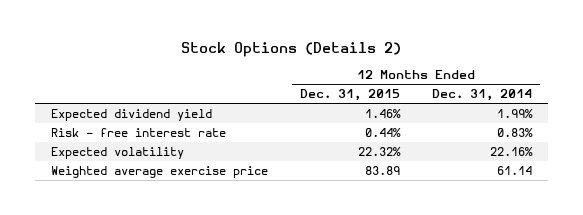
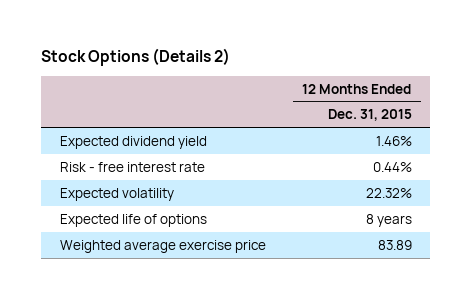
- | 12 Months Ended Dec. 31, 2015 | 12 Months Ended Dec. 31, 2014
+ | 12 Months Ended Dec. 31, 2015
+ Expected life of options | 8 years

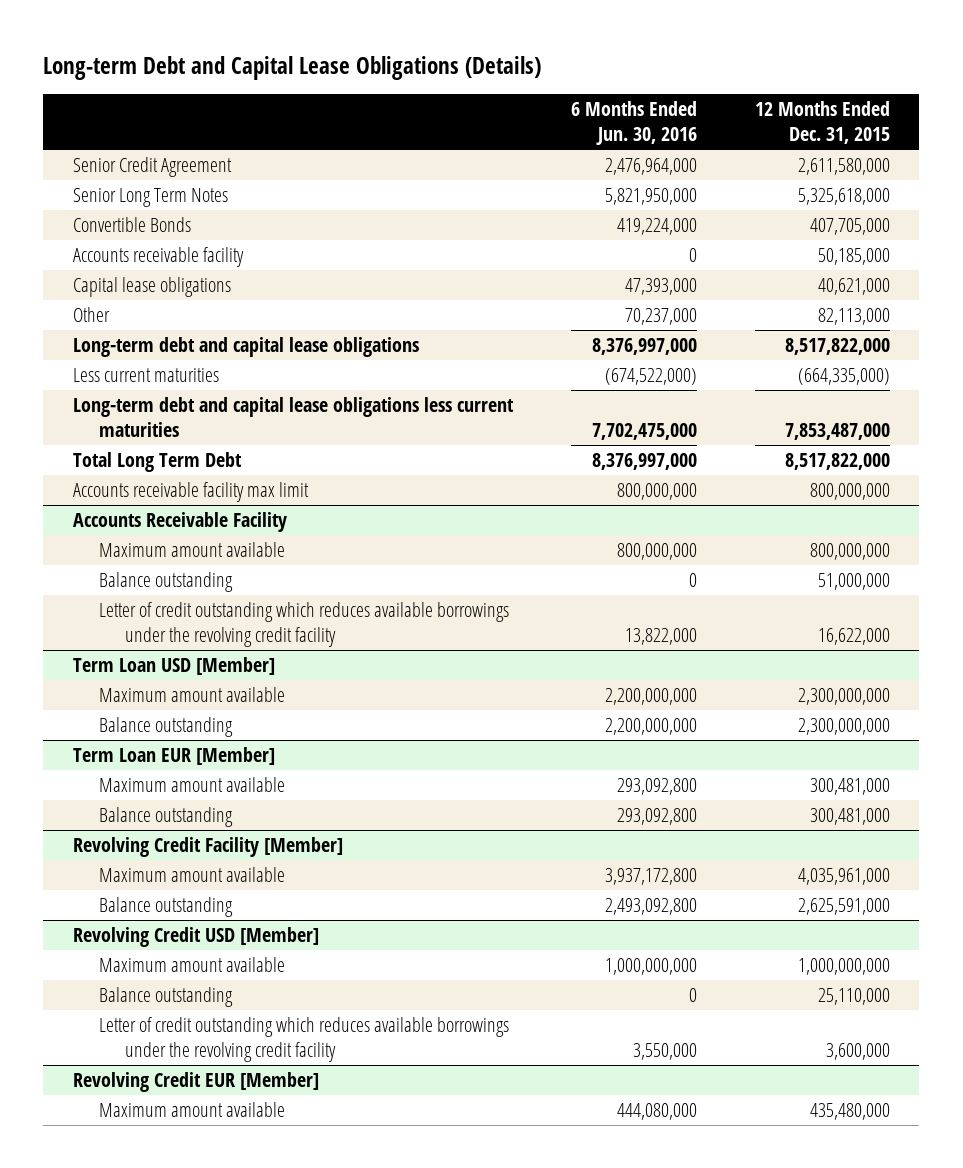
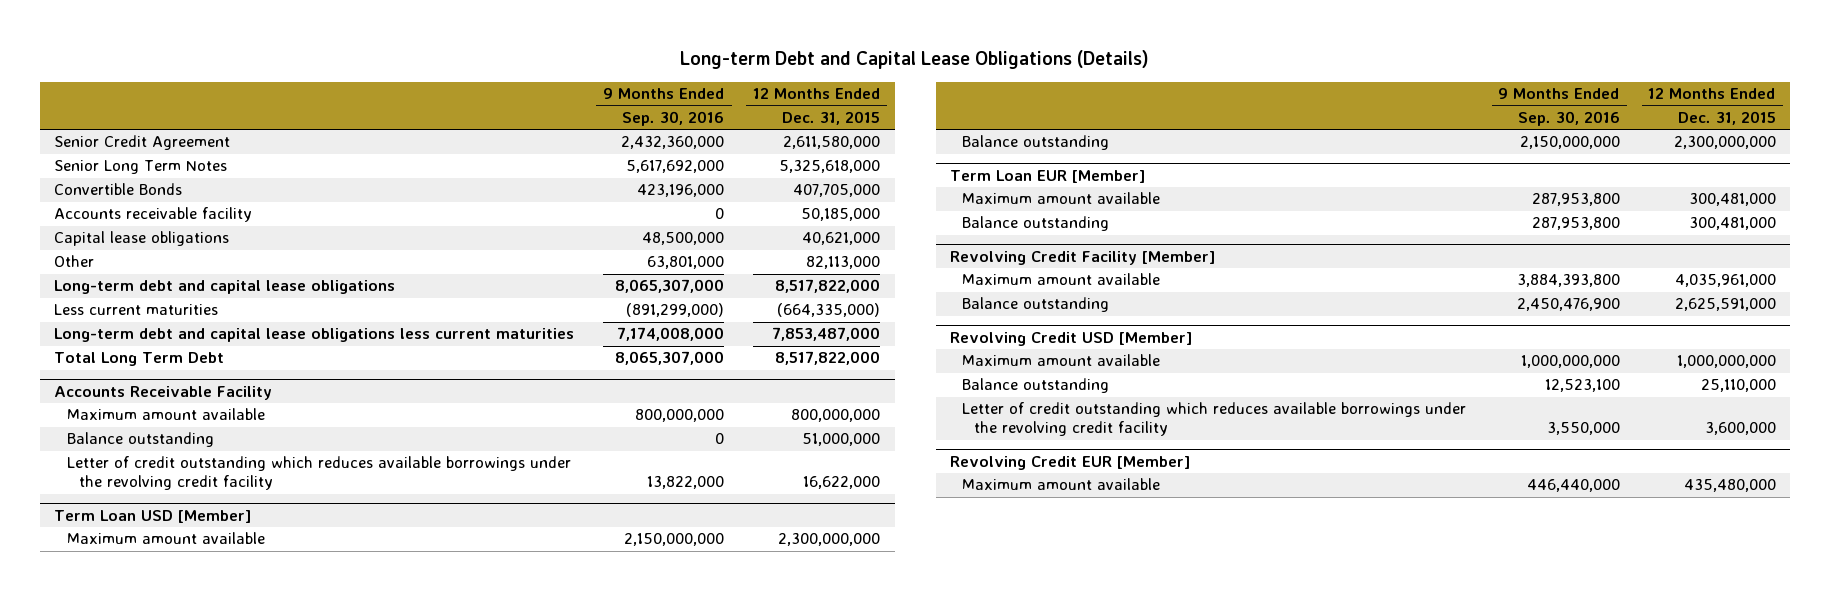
- | 6 Months Ended Jun. 30, 2016 | 12 Months Ended Dec. 31, 2015
+ | 9 Months Ended Sep. 30, 2016 | 12 Months Ended Dec. 31, 2015
- Accounts receivable facility max limit | 800,000,000 | 800,000,000

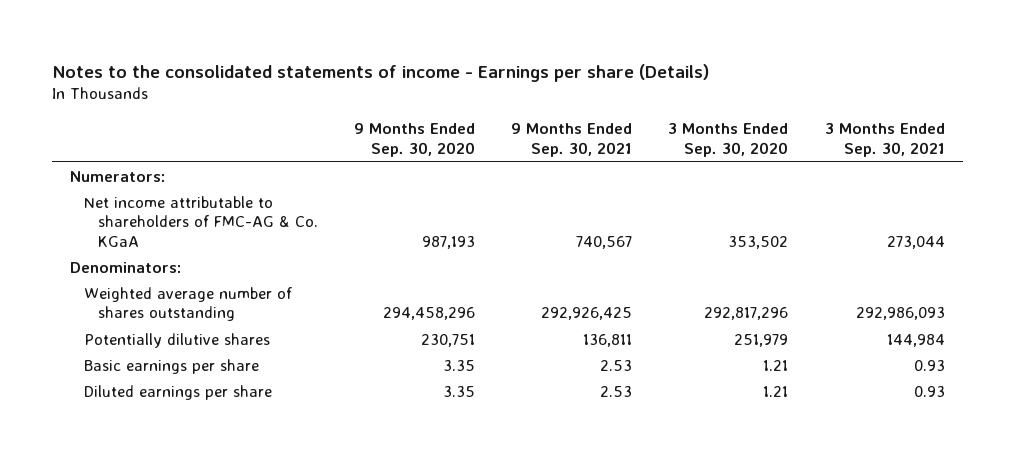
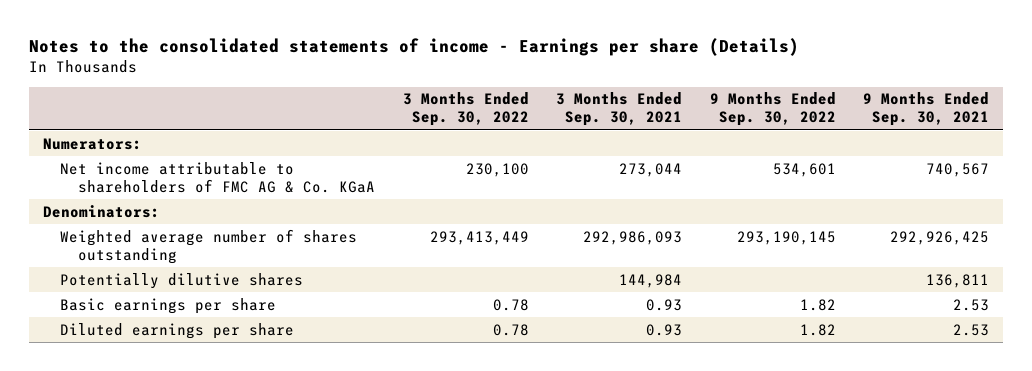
- | 9 Months Ended Sep. 30, 2020 | 9 Months Ended Sep. 30, 2021 | 3 Months Ended Sep. 30, 2020 | 3 Months Ended Sep. 30, 2021
+ | 3 Months Ended Sep. 30, 2022 | 3 Months Ended Sep. 30, 2021 | 9 Months Ended Sep. 30, 2022 | 9 Months Ended Sep. 30, 2021
- Net income attributable to shareholders of FMC-AG & Co. KGaA | 987,193 | 740,567 | 353,502 | 273,044
+ Net income attributable to shareholders of FMC AG & Co. KGaA | 230,100 | 273,044 | 534,601 | 740,567

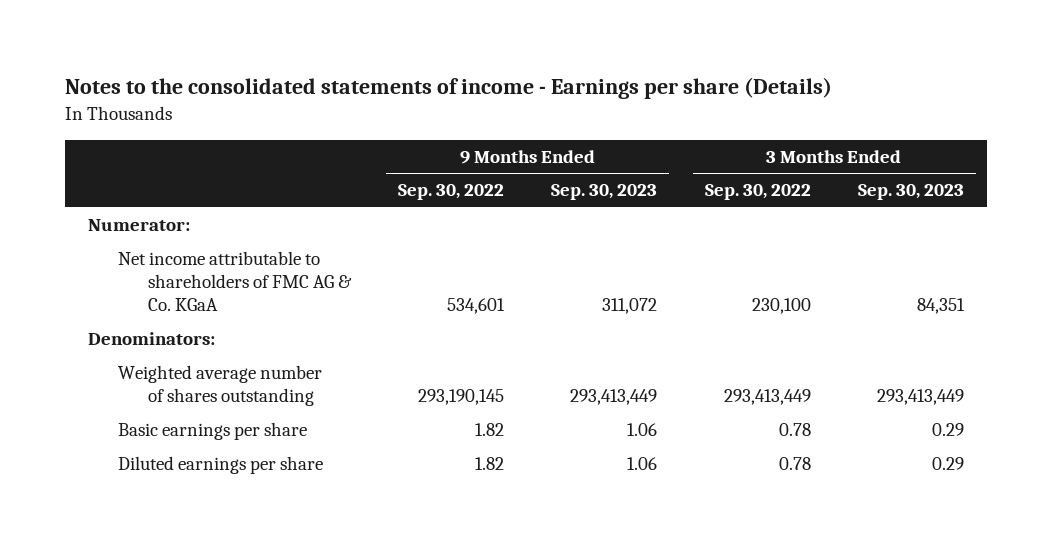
- | 3 Months Ended Sep. 30, 2022 | 3 Months Ended Sep. 30, 2021 | 9 Months Ended Sep. 30, 2022 | 9 Months Ended Sep. 30, 2021
+ | 9 Months Ended Sep. 30, 2022 | 9 Months Ended Sep. 30, 2023 | 3 Months Ended Sep. 30, 2022 | 3 Months Ended Sep. 30, 2023
- Numerators:
+ Numerator:
- Potentially dilutive shares | | 144,984 | | 136,811

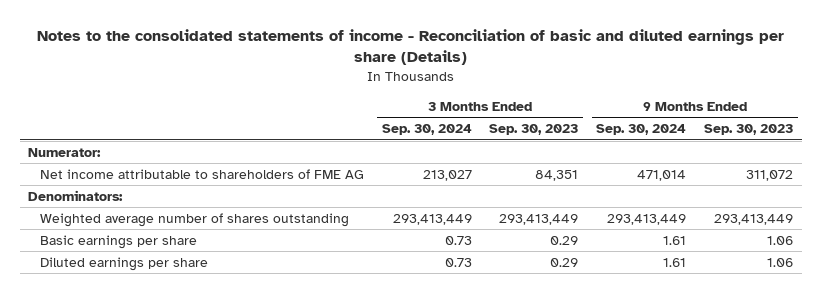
- Notes to the consolidated statements of income - Earnings per share (Details)
+ Notes to the consolidated statements of income - Reconciliation of basic and diluted earnings per share (Details)
- | 9 Months Ended Sep. 30, 2022 | 9 Months Ended Sep. 30, 2023 | 3 Months Ended Sep. 30, 2022 | 3 Months Ended Sep. 30, 2023
+ | 3 Months Ended Sep. 30, 2024 | 3 Months Ended Sep. 30, 2023 | 9 Months Ended Sep. 30, 2024 | 9 Months Ended Sep. 30, 2023
- Net income attributable to shareholders of FMC AG & Co. KGaA | 534,601 | 311,072 | 230,100 | 84,351
+ Net income attributable to shareholders of FME AG | 213,027 | 84,351 | 471,014 | 311,072

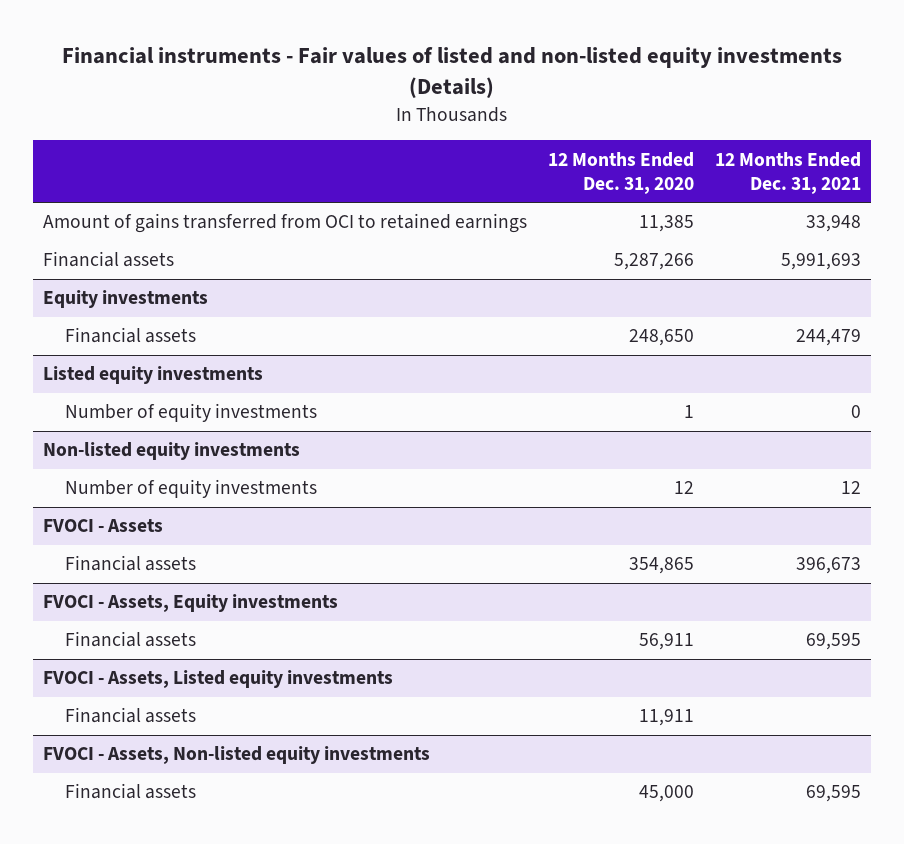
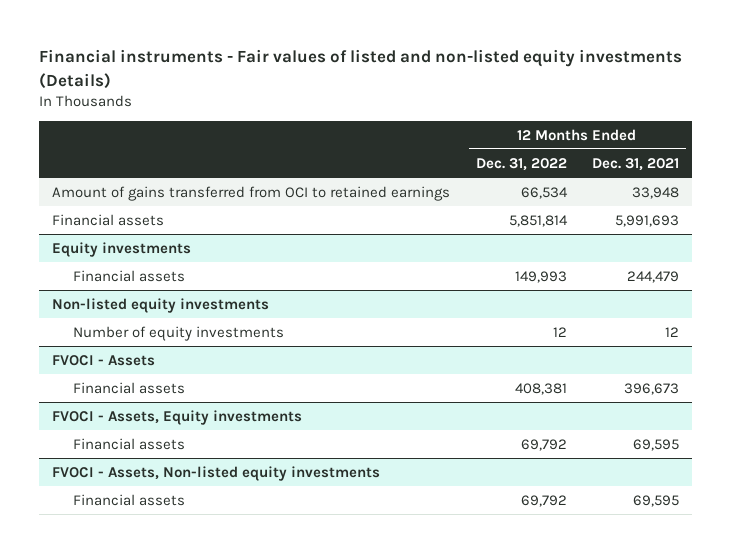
- | 12 Months Ended Dec. 31, 2020 | 12 Months Ended Dec. 31, 2021
+ | 12 Months Ended Dec. 31, 2022 | 12 Months Ended Dec. 31, 2021
- Listed equity investments
- Number of equity investments | 1 | 0
- FVOCI - Assets, Listed equity investments
- Financial assets | 11,911 |

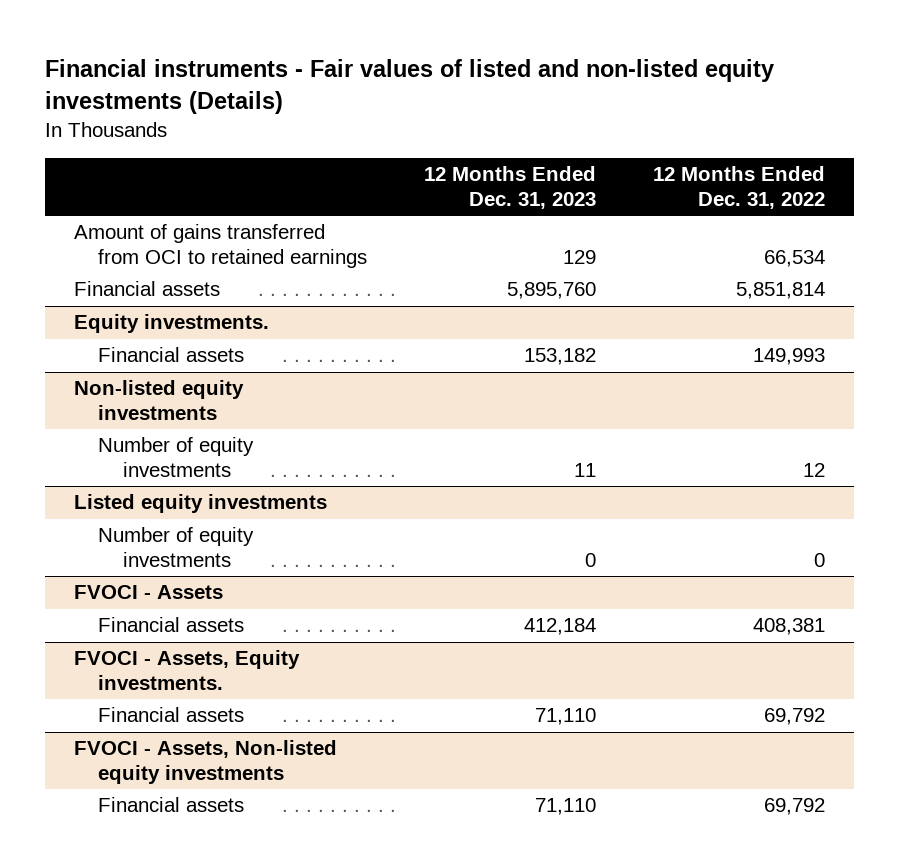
- | 12 Months Ended Dec. 31, 2022 | 12 Months Ended Dec. 31, 2021
+ | 12 Months Ended Dec. 31, 2023 | 12 Months Ended Dec. 31, 2022
- Equity investments
+ Equity investments.
+ Listed equity investments
+ Number of equity investments | 0 | 0
- FVOCI - Assets, Equity investments
+ FVOCI - Assets, Equity investments.

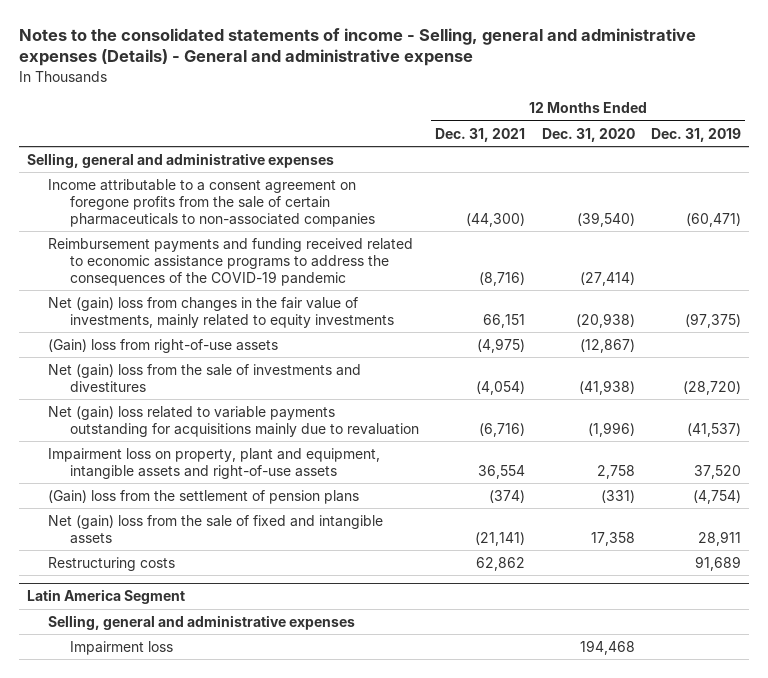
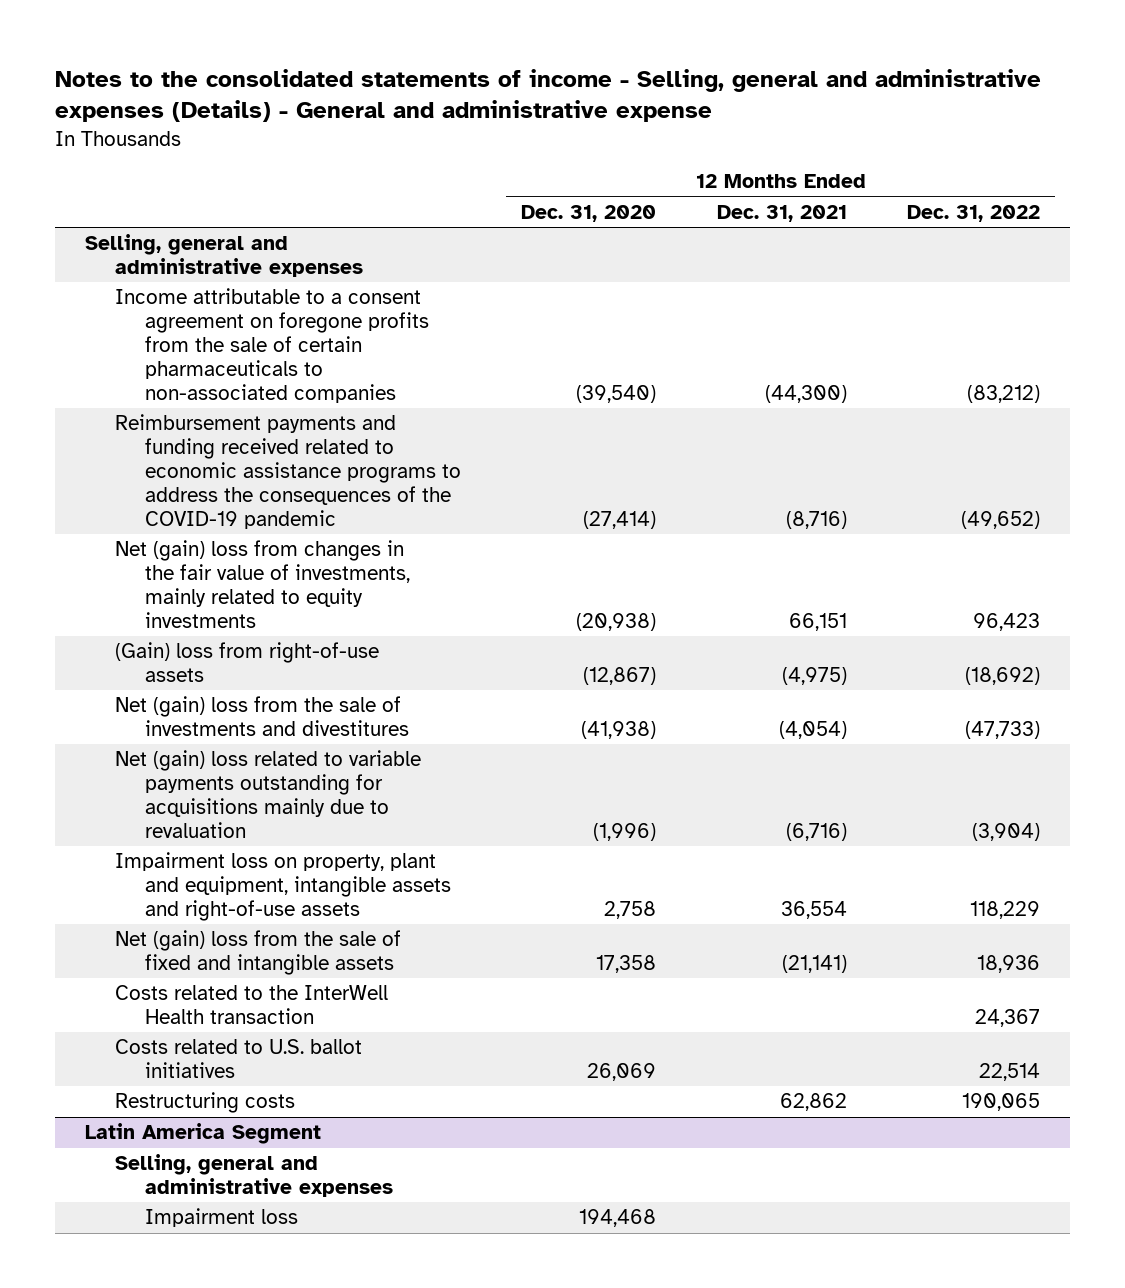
- | 12 Months Ended Dec. 31, 2021 | 12 Months Ended Dec. 31, 2020 | 12 Months Ended Dec. 31, 2019
+ | 12 Months Ended Dec. 31, 2020 | 12 Months Ended Dec. 31, 2021 | 12 Months Ended Dec. 31, 2022
- (Gain) loss from the settlement of pension plans | (374) | (331) | (4,754)
+ Costs related to the InterWell Health transaction | | | 24,367
+ Costs related to U.S. ballot initiatives | 26,069 | | 22,514

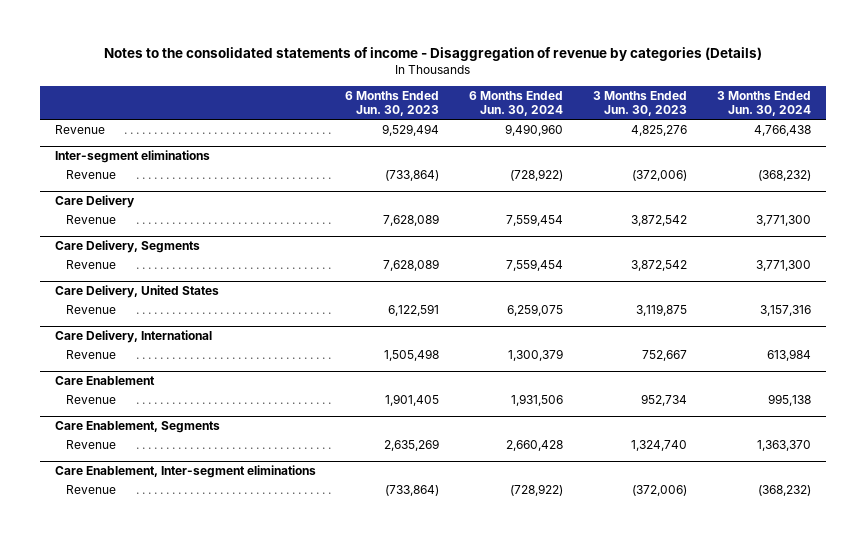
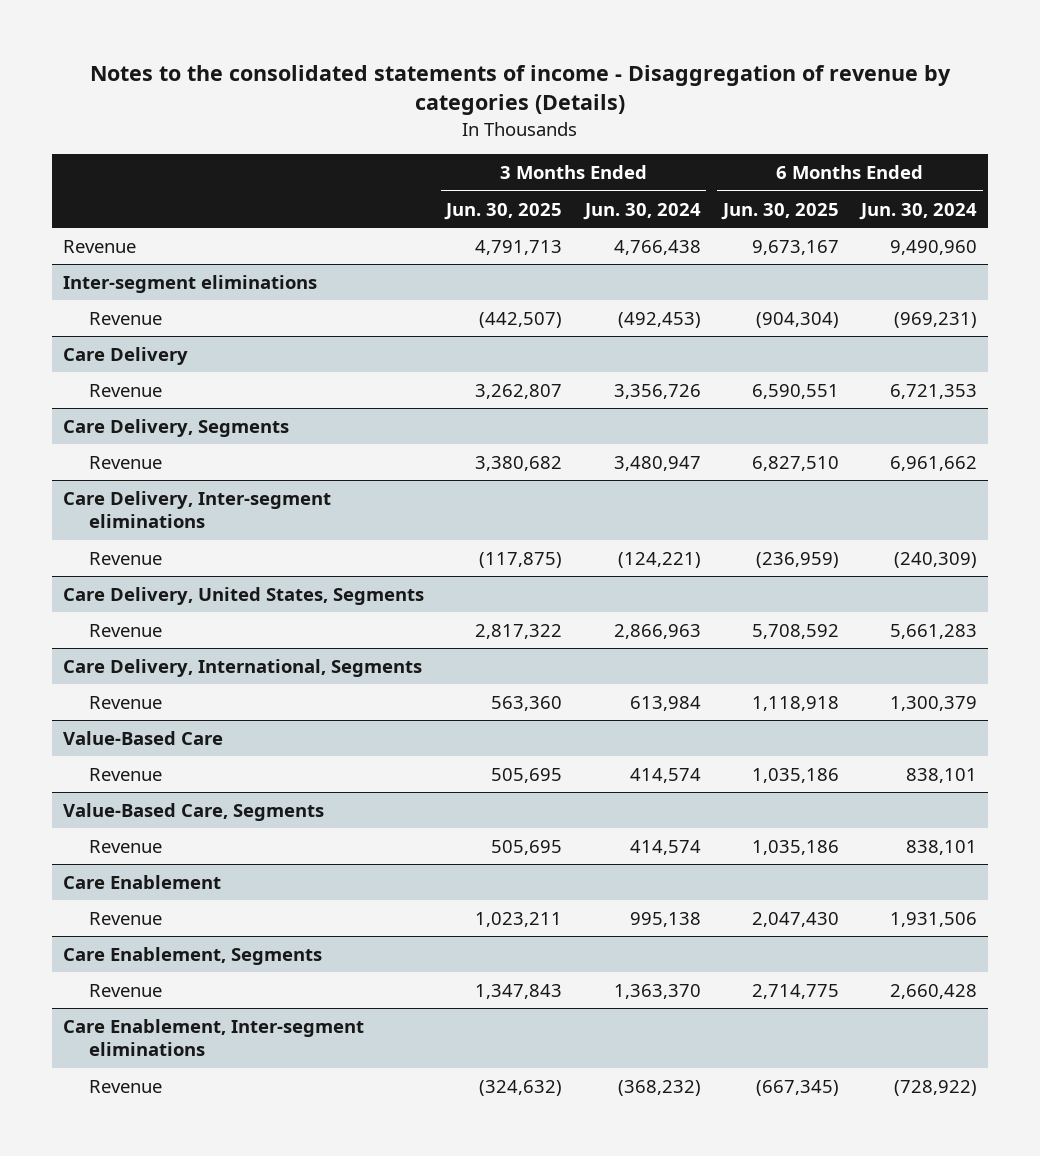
- | 6 Months Ended Jun. 30, 2023 | 6 Months Ended Jun. 30, 2024 | 3 Months Ended Jun. 30, 2023 | 3 Months Ended Jun. 30, 2024
+ | 3 Months Ended Jun. 30, 2025 | 3 Months Ended Jun. 30, 2024 | 6 Months Ended Jun. 30, 2025 | 6 Months Ended Jun. 30, 2024
@ Inter-segment eliminations
- Revenue | (733,864) | (728,922) | (372,006) | (368,232)
+ Revenue | (442,507) | (492,453) | (904,304) | (969,231)
@ Care Delivery
- Revenue | 7,628,089 | 7,559,454 | 3,872,542 | 3,771,300
+ Revenue | 3,262,807 | 3,356,726 | 6,590,551 | 6,721,353
@ Care Delivery, Segments
- Revenue | 7,628,089 | 7,559,454 | 3,872,542 | 3,771,300
- Care Delivery, United States
- Revenue | 6,122,591 | 6,259,075 | 3,119,875 | 3,157,316
- Care Delivery, International
@ Care Delivery, Segments
+ Revenue | 3,380,682 | 3,480,947 | 6,827,510 | 6,961,662
+ Care Delivery, Inter-segment eliminations
+ Revenue | (117,875) | (124,221) | (236,959) | (240,309)
+ Care Delivery, United States, Segments
+ Revenue | 2,817,322 | 2,866,963 | 5,708,592 | 5,661,283
+ Care Delivery, International, Segments
+ Value-Based Care
+ Revenue | 505,695 | 414,574 | 1,035,186 | 838,101
+ Value-Based Care, Segments
+ Revenue | 505,695 | 414,574 | 1,035,186 | 838,101

